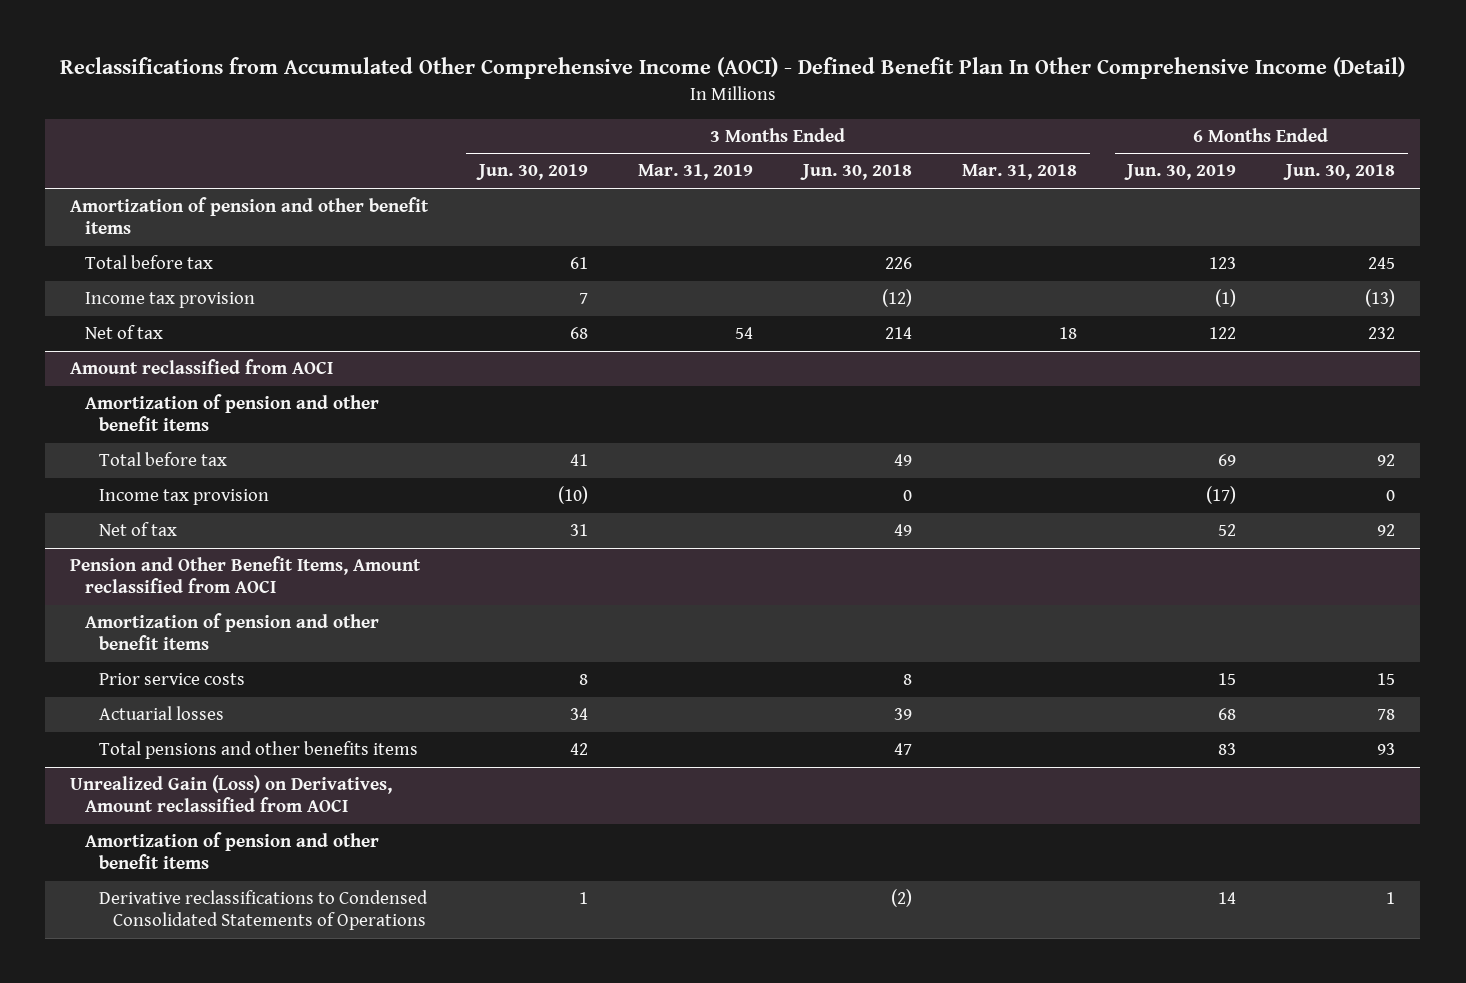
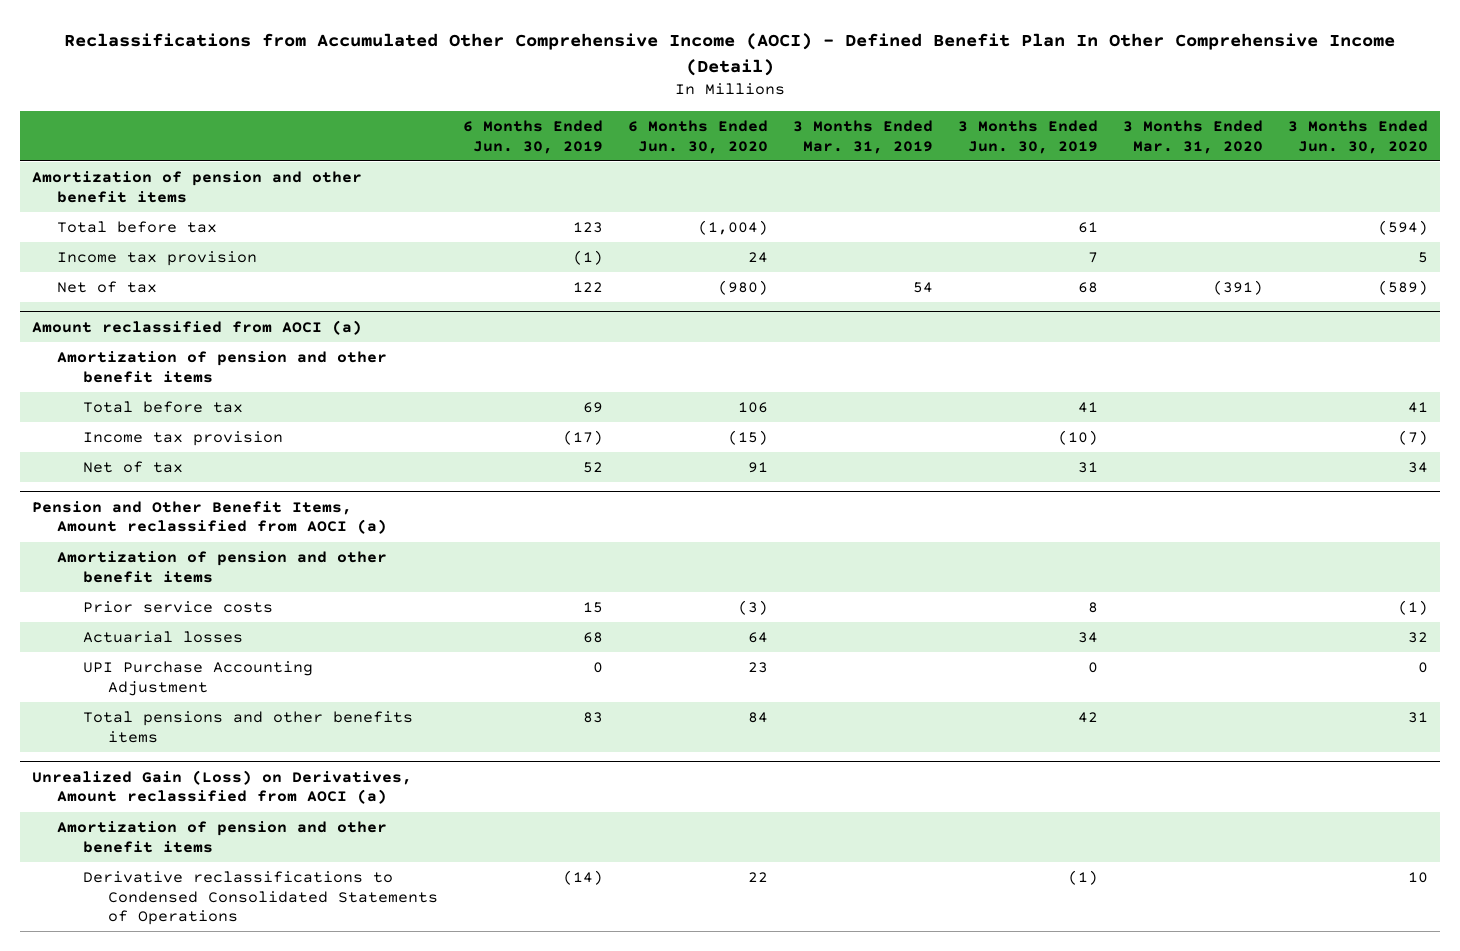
- | 3 Months Ended Jun. 30, 2019 | 3 Months Ended Mar. 31, 2019 | 3 Months Ended Jun. 30, 2018 | 3 Months Ended Mar. 31, 2018 | 6 Months Ended Jun. 30, 2019 | 6 Months Ended Jun. 30, 2018
+ | 6 Months Ended Jun. 30, 2019 | 6 Months Ended Jun. 30, 2020 | 3 Months Ended Mar. 31, 2019 | 3 Months Ended Jun. 30, 2019 | 3 Months Ended Mar. 31, 2020 | 3 Months Ended Jun. 30, 2020
- Amount reclassified from AOCI
+ Amount reclassified from AOCI (a)
- Pension and Other Benefit Items, Amount reclassified from AOCI
+ Pension and Other Benefit Items, Amount reclassified from AOCI (a)
+ UPI Purchase Accounting Adjustment | 0 | 23 | | 0 | | 0
- Unrealized Gain (Loss) on Derivatives, Amount reclassified from AOCI
+ Unrealized Gain (Loss) on Derivatives, Amount reclassified from AOCI (a)
- Derivative reclassifications to Condensed Consolidated Statements of Operations | 1 | | (2) | | 14 | 1
+ Derivative reclassifications to Condensed Consolidated Statements of Operations | (14) | 22 | | (1) | | 10

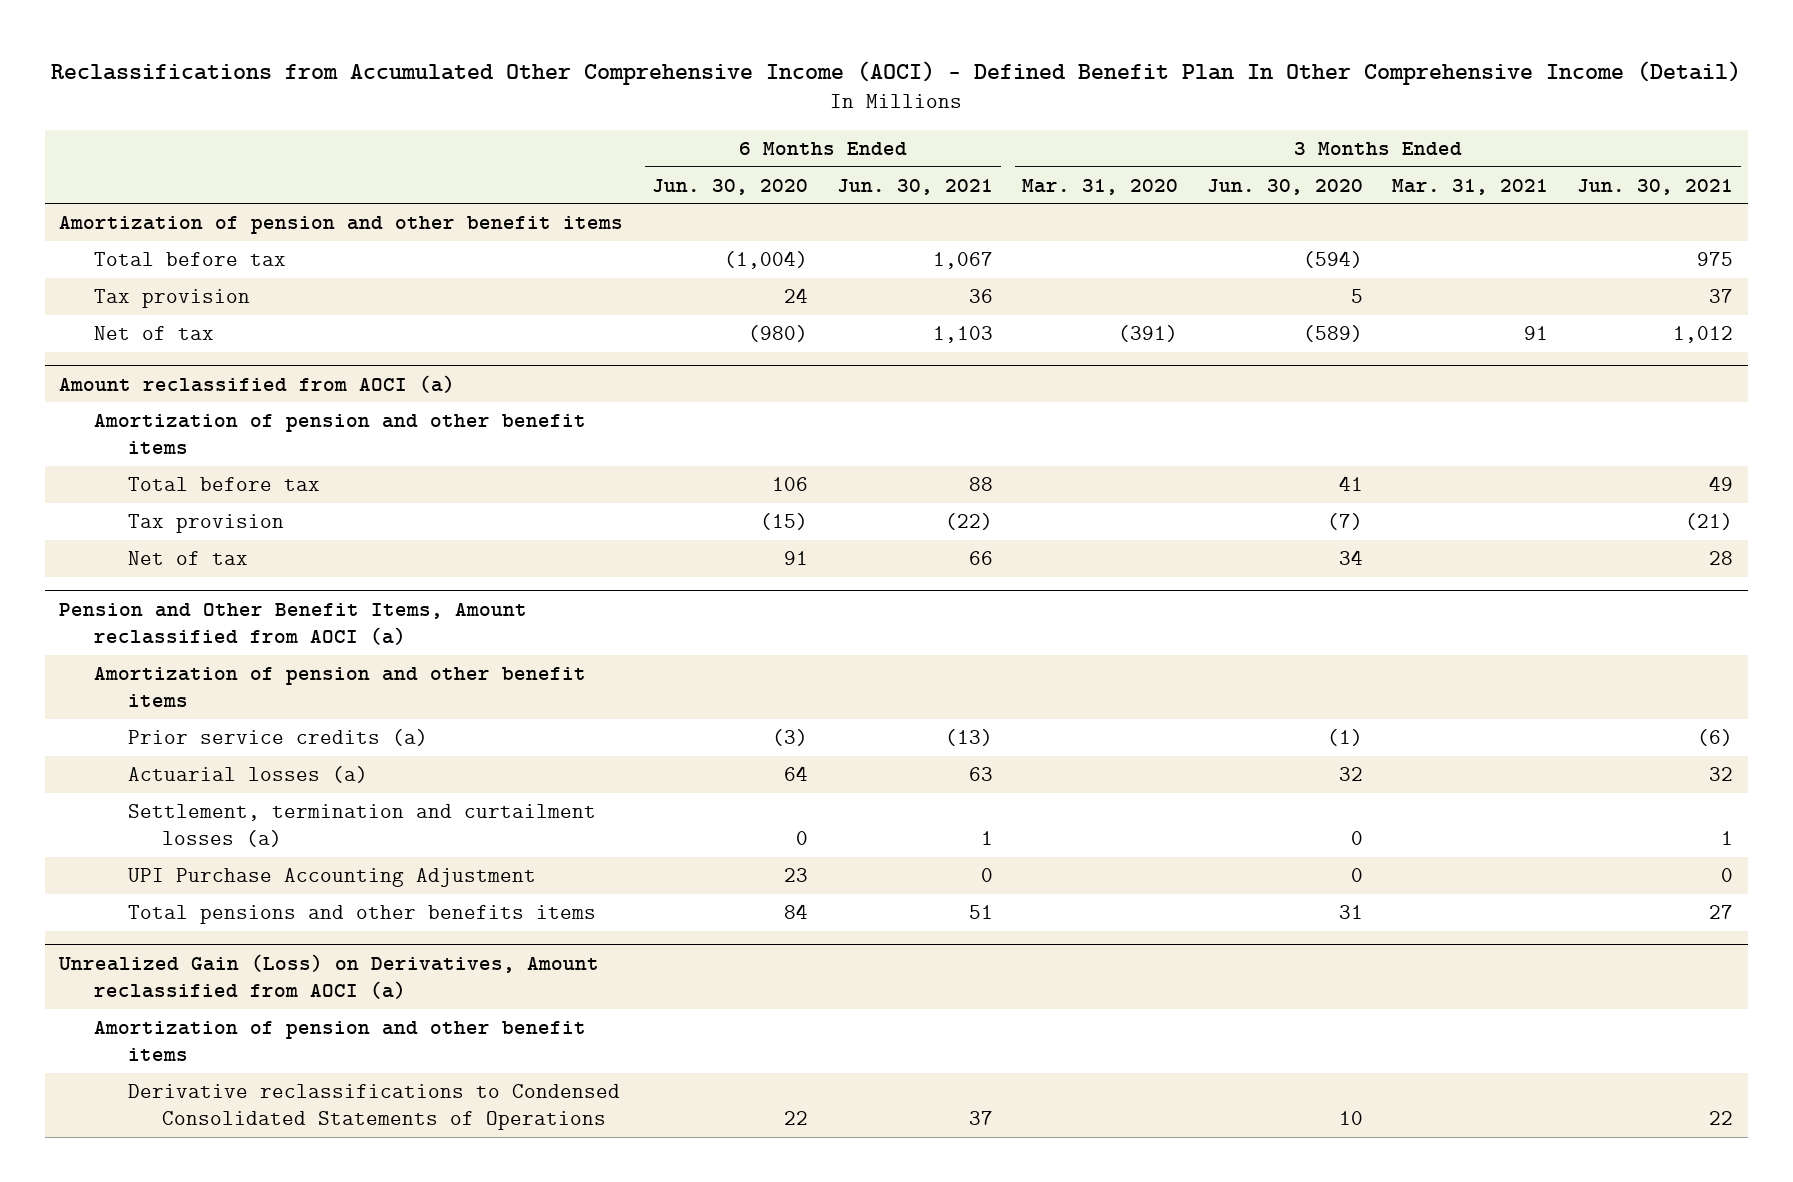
- | 6 Months Ended Jun. 30, 2019 | 6 Months Ended Jun. 30, 2020 | 3 Months Ended Mar. 31, 2019 | 3 Months Ended Jun. 30, 2019 | 3 Months Ended Mar. 31, 2020 | 3 Months Ended Jun. 30, 2020
+ | 6 Months Ended Jun. 30, 2020 | 6 Months Ended Jun. 30, 2021 | 3 Months Ended Mar. 31, 2020 | 3 Months Ended Jun. 30, 2020 | 3 Months Ended Mar. 31, 2021 | 3 Months Ended Jun. 30, 2021
- Income tax provision | (1) | 24 | | 7 | | 5
+ Tax provision | 24 | 36 | | 5 | | 37
@ Amount reclassified from AOCI (a)
- Income tax provision | (17) | (15) | | (10) | | (7)
+ Tax provision | (15) | (22) | | (7) | | (21)
@ Pension and Other Benefit Items, Amount reclassified from AOCI (a)
- Prior service costs | 15 | (3) | | 8 | | (1)
- Actuarial losses | 68 | 64 | | 34 | | 32
+ Prior service credits (a) | (3) | (13) | | (1) | | (6)
+ Actuarial losses (a) | 64 | 63 | | 32 | | 32
+ Settlement, termination and curtailment losses (a) | 0 | 1 | | 0 | | 1

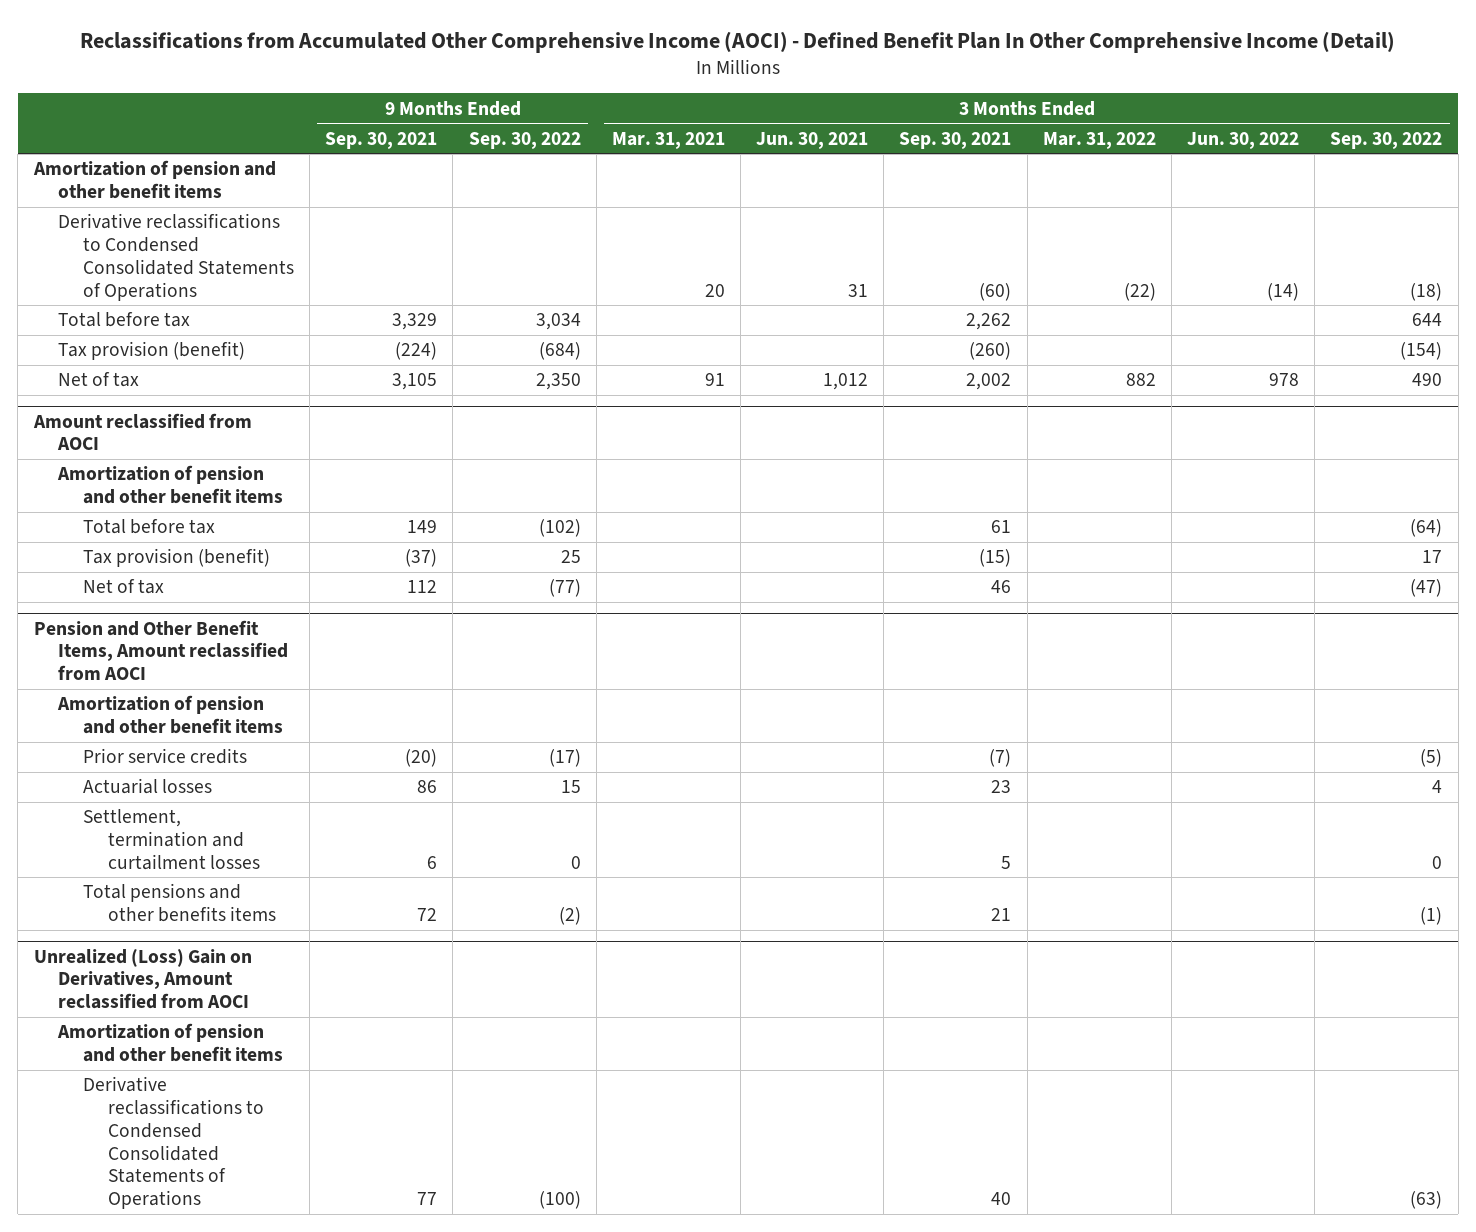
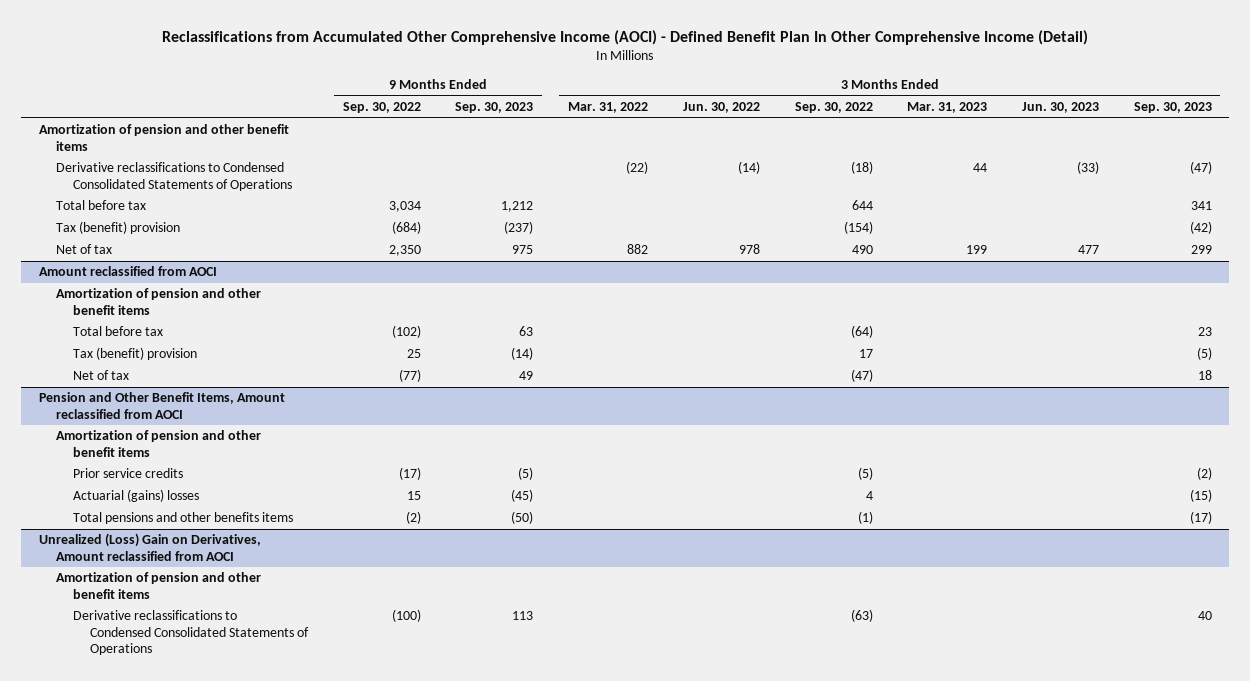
- | 9 Months Ended Sep. 30, 2021 | 9 Months Ended Sep. 30, 2022 | 3 Months Ended Mar. 31, 2021 | 3 Months Ended Jun. 30, 2021 | 3 Months Ended Sep. 30, 2021 | 3 Months Ended Mar. 31, 2022 | 3 Months Ended Jun. 30, 2022 | 3 Months Ended Sep. 30, 2022
+ | 9 Months Ended Sep. 30, 2022 | 9 Months Ended Sep. 30, 2023 | 3 Months Ended Mar. 31, 2022 | 3 Months Ended Jun. 30, 2022 | 3 Months Ended Sep. 30, 2022 | 3 Months Ended Mar. 31, 2023 | 3 Months Ended Jun. 30, 2023 | 3 Months Ended Sep. 30, 2023
- Tax provision (benefit) | (224) | (684) | | | (260) | | | (154)
+ Tax (benefit) provision | (684) | (237) | | | (154) | | | (42)
@ Amount reclassified from AOCI
- Tax provision (benefit) | (37) | 25 | | | (15) | | | 17
+ Tax (benefit) provision | 25 | (14) | | | 17 | | | (5)
@ Pension and Other Benefit Items, Amount reclassified from AOCI
- Actuarial losses | 86 | 15 | | | 23 | | | 4
- Settlement, termination and curtailment losses | 6 | 0 | | | 5 | | | 0
+ Actuarial (gains) losses | 15 | (45) | | | 4 | | | (15)

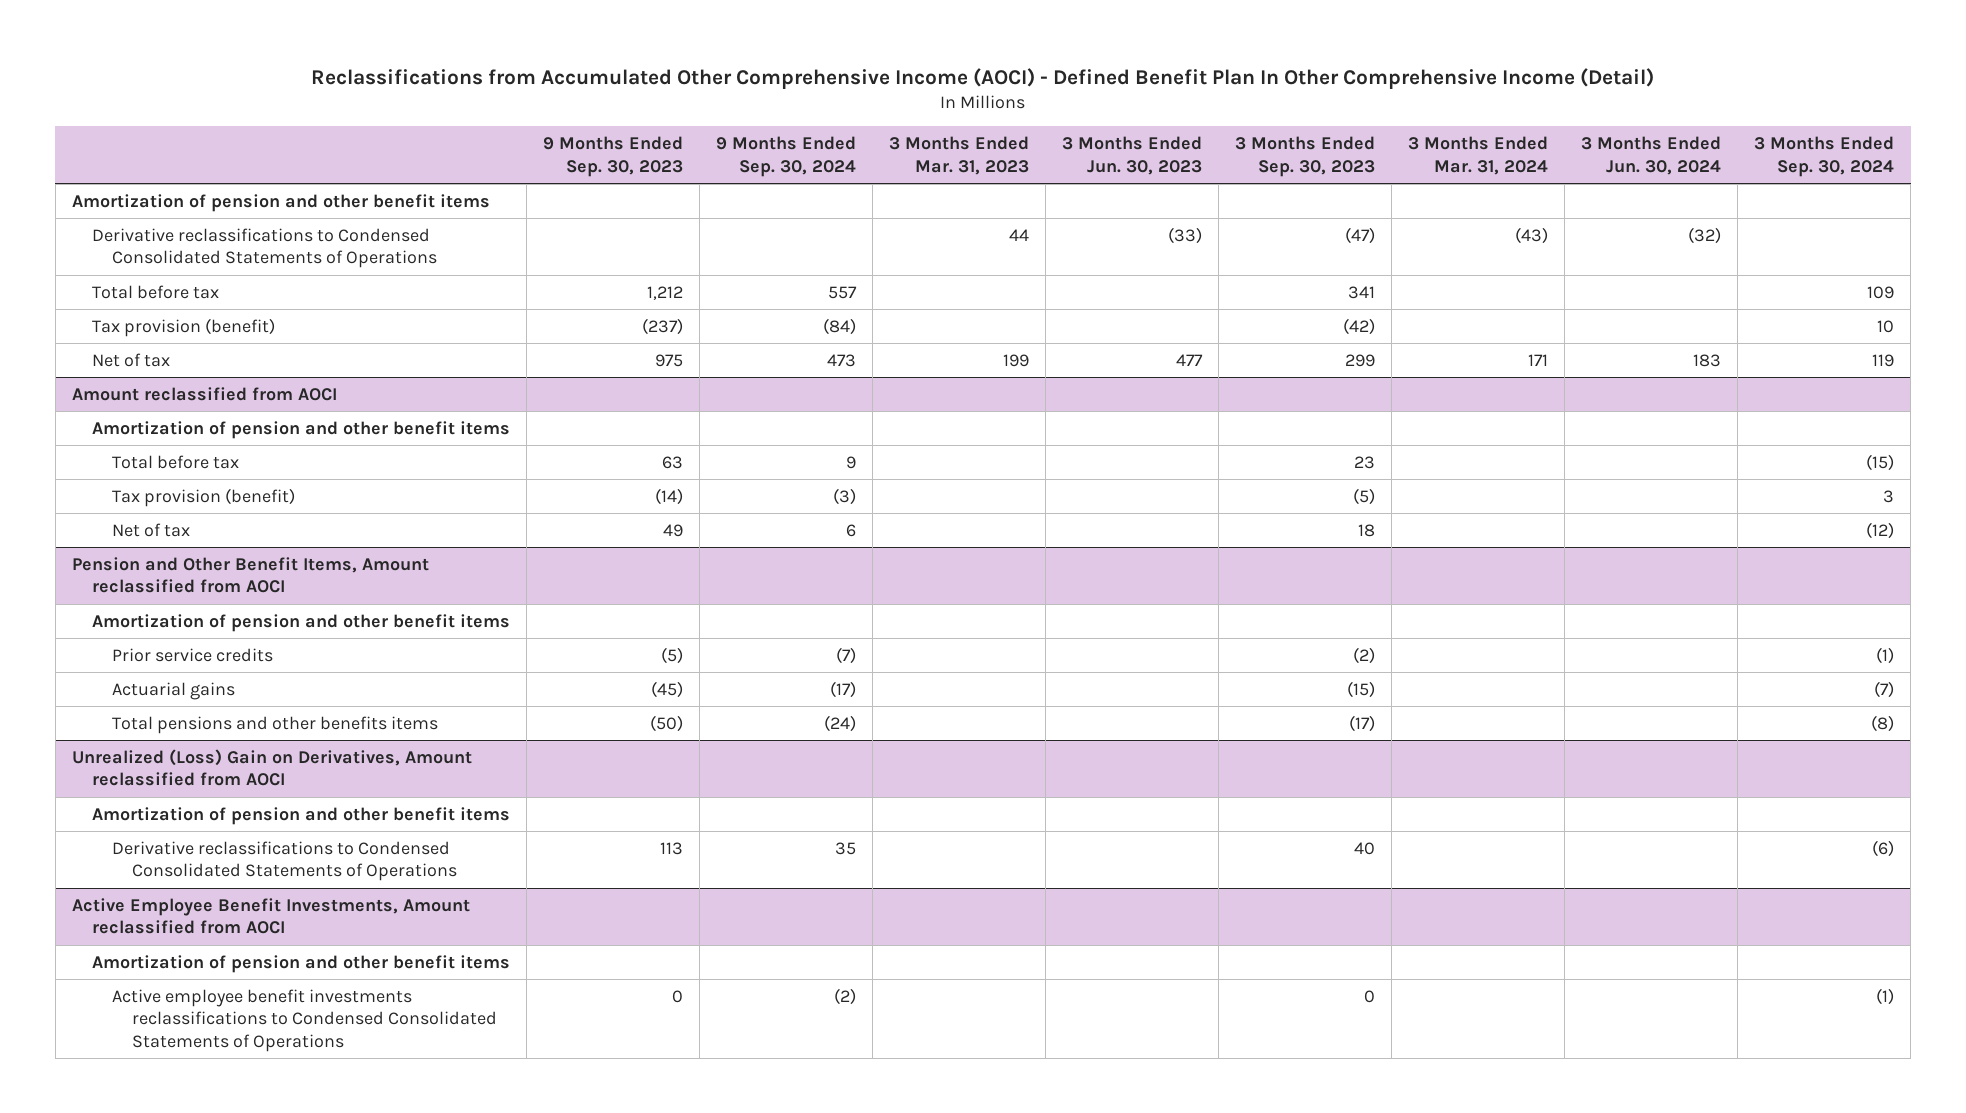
- | 9 Months Ended Sep. 30, 2022 | 9 Months Ended Sep. 30, 2023 | 3 Months Ended Mar. 31, 2022 | 3 Months Ended Jun. 30, 2022 | 3 Months Ended Sep. 30, 2022 | 3 Months Ended Mar. 31, 2023 | 3 Months Ended Jun. 30, 2023 | 3 Months Ended Sep. 30, 2023
+ | 9 Months Ended Sep. 30, 2023 | 9 Months Ended Sep. 30, 2024 | 3 Months Ended Mar. 31, 2023 | 3 Months Ended Jun. 30, 2023 | 3 Months Ended Sep. 30, 2023 | 3 Months Ended Mar. 31, 2024 | 3 Months Ended Jun. 30, 2024 | 3 Months Ended Sep. 30, 2024
- Tax (benefit) provision | (684) | (237) | | | (154) | | | (42)
+ Tax provision (benefit) | (237) | (84) | | | (42) | | | 10
@ Amount reclassified from AOCI
- Tax (benefit) provision | 25 | (14) | | | 17 | | | (5)
+ Tax provision (benefit) | (14) | (3) | | | (5) | | | 3
@ Pension and Other Benefit Items, Amount reclassified from AOCI
- Actuarial (gains) losses | 15 | (45) | | | 4 | | | (15)
+ Actuarial gains | (45) | (17) | | | (15) | | | (7)
+ Active Employee Benefit Investments, Amount reclassified from AOCI
+ Amortization of pension and other benefit items
+ Active employee benefit investments reclassifications to Condensed Consolidated Statements of Operations | 0 | (2) | | | 0 | | | (1)

